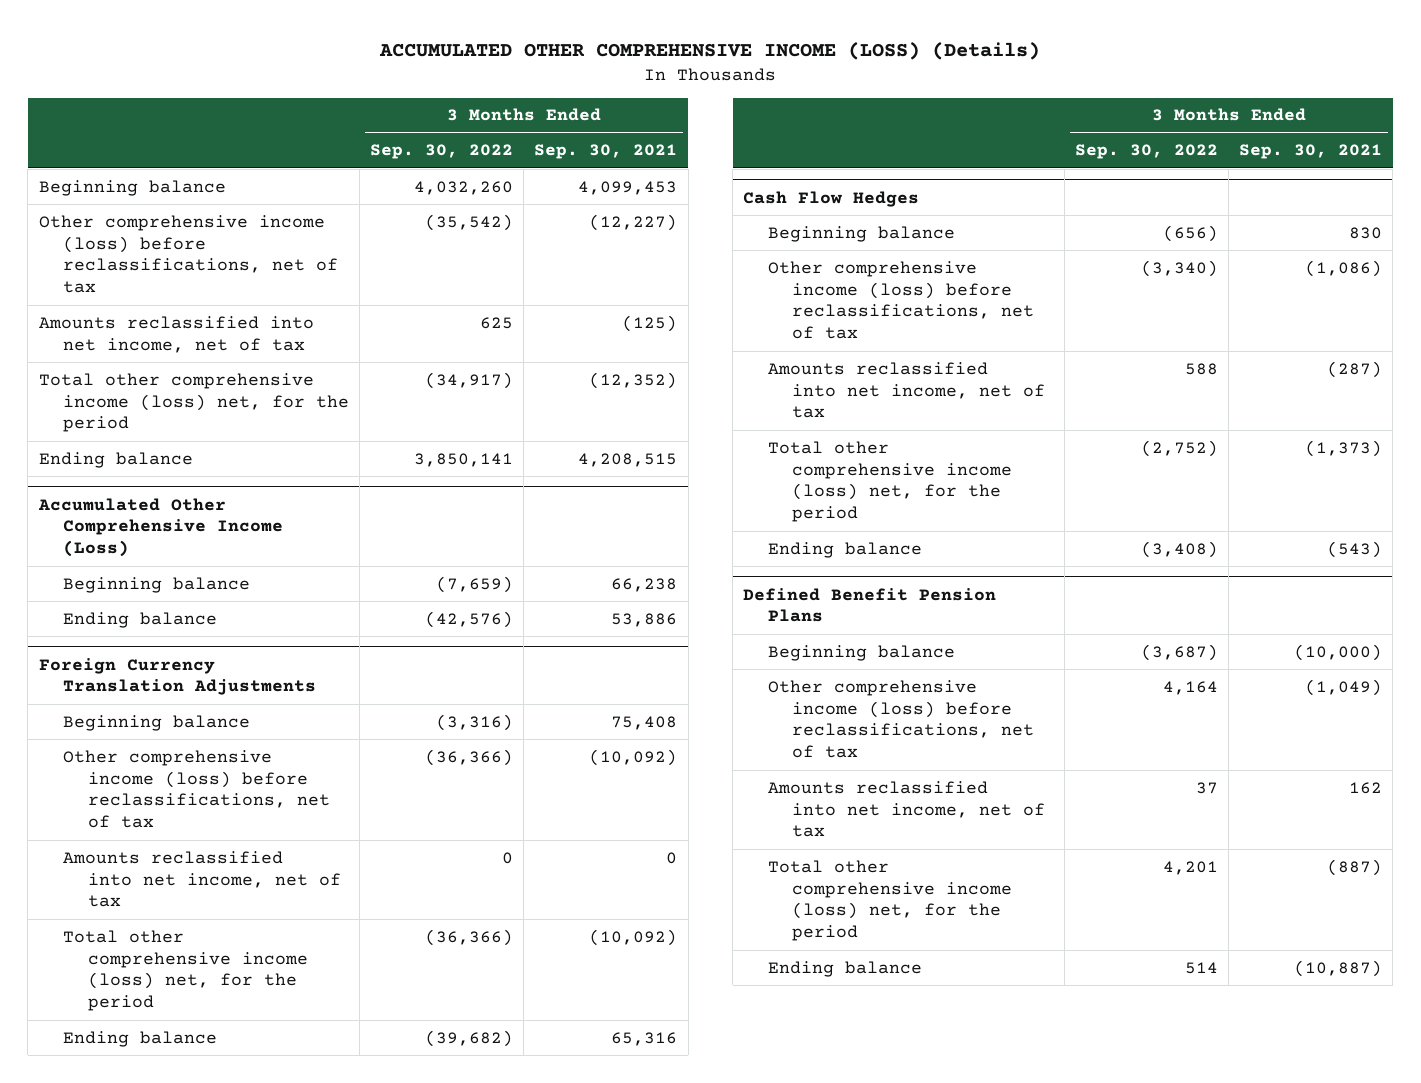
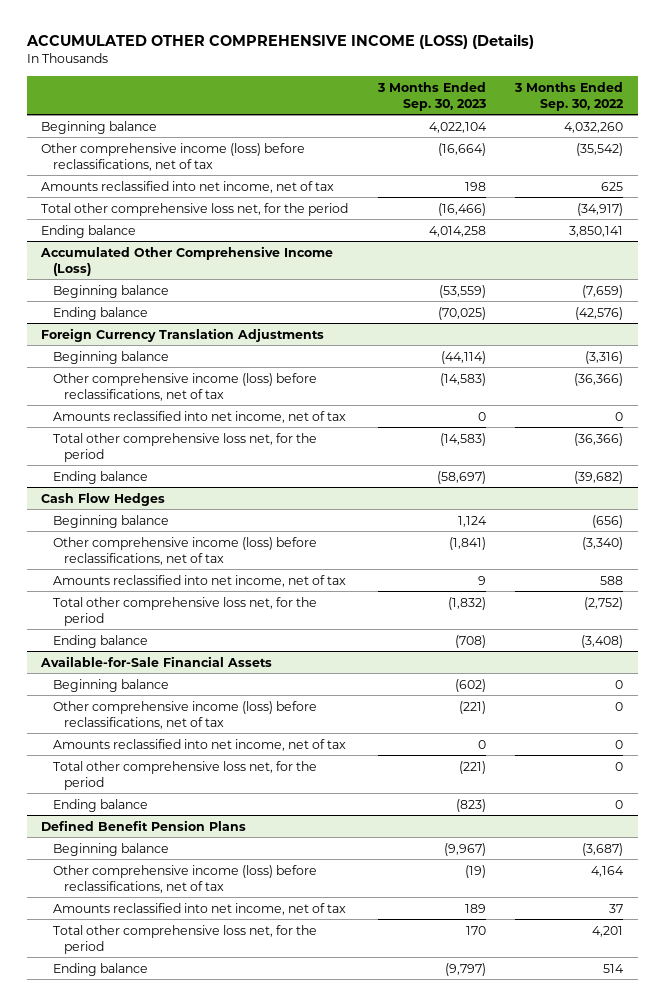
- | 3 Months Ended Sep. 30, 2022 | 3 Months Ended Sep. 30, 2021
+ | 3 Months Ended Sep. 30, 2023 | 3 Months Ended Sep. 30, 2022
- Total other comprehensive income (loss) net, for the period | (34,917) | (12,352)
+ Total other comprehensive loss net, for the period | (16,466) | (34,917)
@ Foreign Currency Translation Adjustments
- Total other comprehensive income (loss) net, for the period | (36,366) | (10,092)
+ Total other comprehensive loss net, for the period | (14,583) | (36,366)
@ Cash Flow Hedges
- Total other comprehensive income (loss) net, for the period | (2,752) | (1,373)
+ Total other comprehensive loss net, for the period | (1,832) | (2,752)
+ Available-for-Sale Financial Assets
+ Beginning balance | (602) | 0
+ Other comprehensive income (loss) before reclassifications, net of tax | (221) | 0
+ Amounts reclassified into net income, net of tax | 0 | 0
+ Total other comprehensive loss net, for the period | (221) | 0
+ Ending balance | (823) | 0
@ Defined Benefit Pension Plans
- Total other comprehensive income (loss) net, for the period | 4,201 | (887)
+ Total other comprehensive loss net, for the period | 170 | 4,201

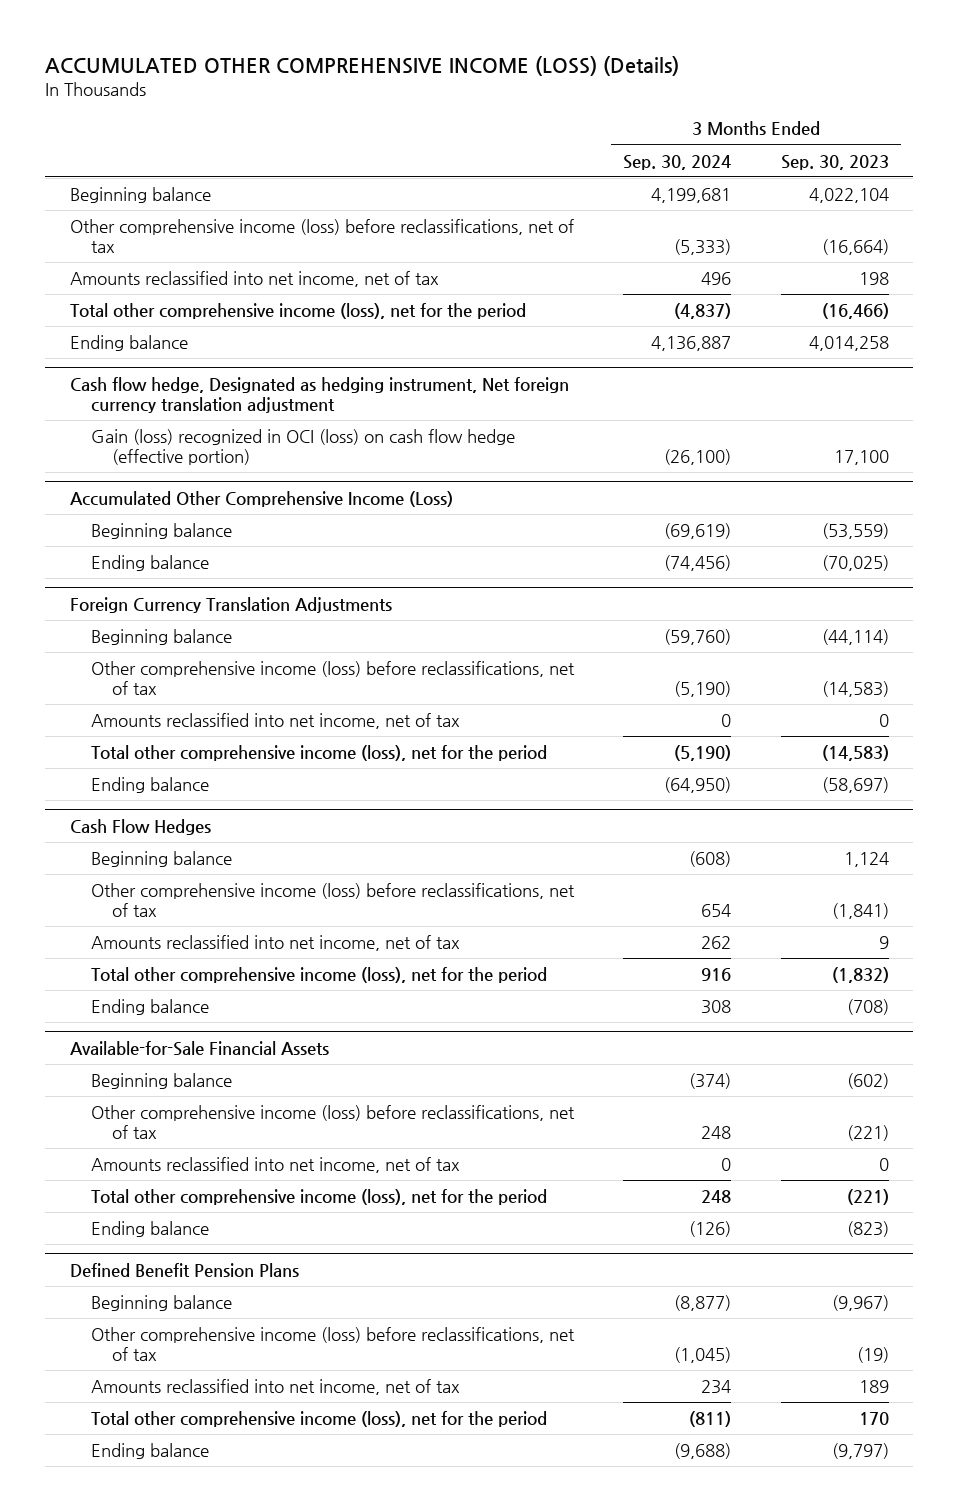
- | 3 Months Ended Sep. 30, 2023 | 3 Months Ended Sep. 30, 2022
+ | 3 Months Ended Sep. 30, 2024 | 3 Months Ended Sep. 30, 2023
- Total other comprehensive loss net, for the period | (16,466) | (34,917)
+ Total other comprehensive income (loss), net for the period | (4,837) | (16,466)
+ Cash flow hedge, Designated as hedging instrument, Net foreign currency translation adjustment
+ Gain (loss) recognized in OCI (loss) on cash flow hedge (effective portion) | (26,100) | 17,100
@ Foreign Currency Translation Adjustments
- Total other comprehensive loss net, for the period | (14,583) | (36,366)
+ Total other comprehensive income (loss), net for the period | (5,190) | (14,583)
@ Cash Flow Hedges
- Total other comprehensive loss net, for the period | (1,832) | (2,752)
+ Total other comprehensive income (loss), net for the period | 916 | (1,832)
@ Available-for-Sale Financial Assets
- Total other comprehensive loss net, for the period | (221) | 0
+ Total other comprehensive income (loss), net for the period | 248 | (221)
@ Defined Benefit Pension Plans
- Total other comprehensive loss net, for the period | 170 | 4,201
+ Total other comprehensive income (loss), net for the period | (811) | 170

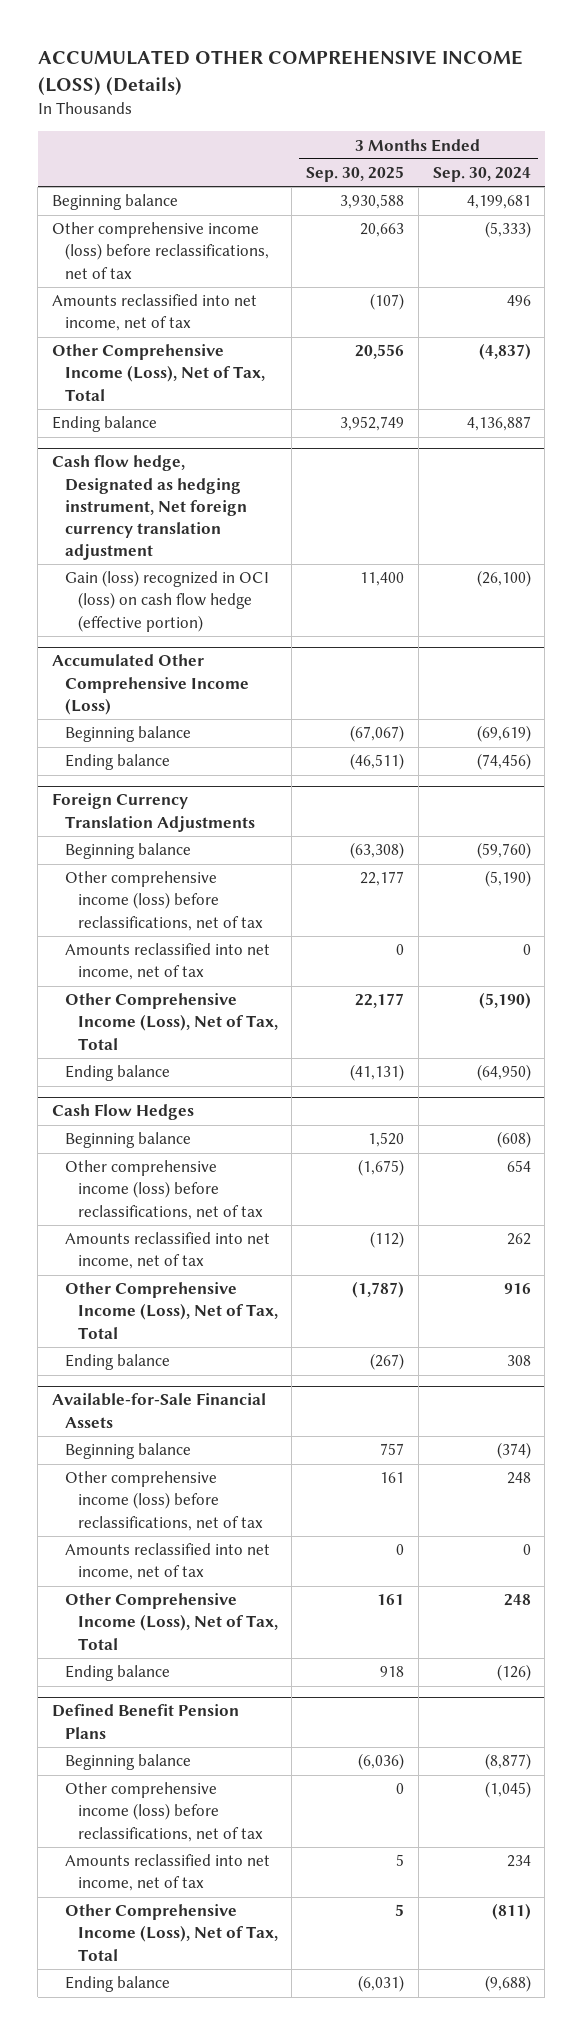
- | 3 Months Ended Sep. 30, 2024 | 3 Months Ended Sep. 30, 2023
+ | 3 Months Ended Sep. 30, 2025 | 3 Months Ended Sep. 30, 2024
- Total other comprehensive income (loss), net for the period | (4,837) | (16,466)
+ Other Comprehensive Income (Loss), Net of Tax, Total | 20,556 | (4,837)
@ Foreign Currency Translation Adjustments
- Total other comprehensive income (loss), net for the period | (5,190) | (14,583)
+ Other Comprehensive Income (Loss), Net of Tax, Total | 22,177 | (5,190)
@ Cash Flow Hedges
- Total other comprehensive income (loss), net for the period | 916 | (1,832)
+ Other Comprehensive Income (Loss), Net of Tax, Total | (1,787) | 916
@ Available-for-Sale Financial Assets
- Total other comprehensive income (loss), net for the period | 248 | (221)
+ Other Comprehensive Income (Loss), Net of Tax, Total | 161 | 248
@ Defined Benefit Pension Plans
- Total other comprehensive income (loss), net for the period | (811) | 170
+ Other Comprehensive Income (Loss), Net of Tax, Total | 5 | (811)

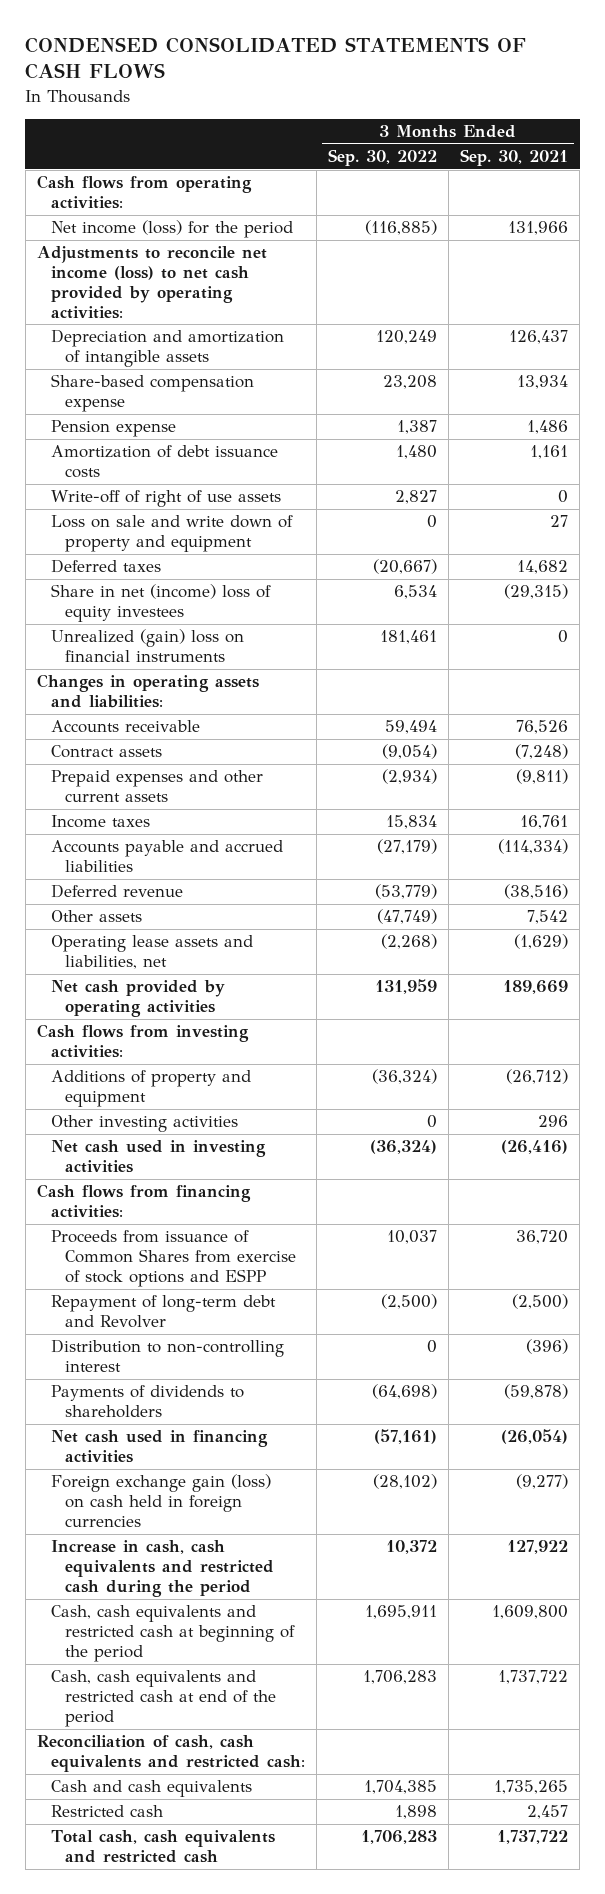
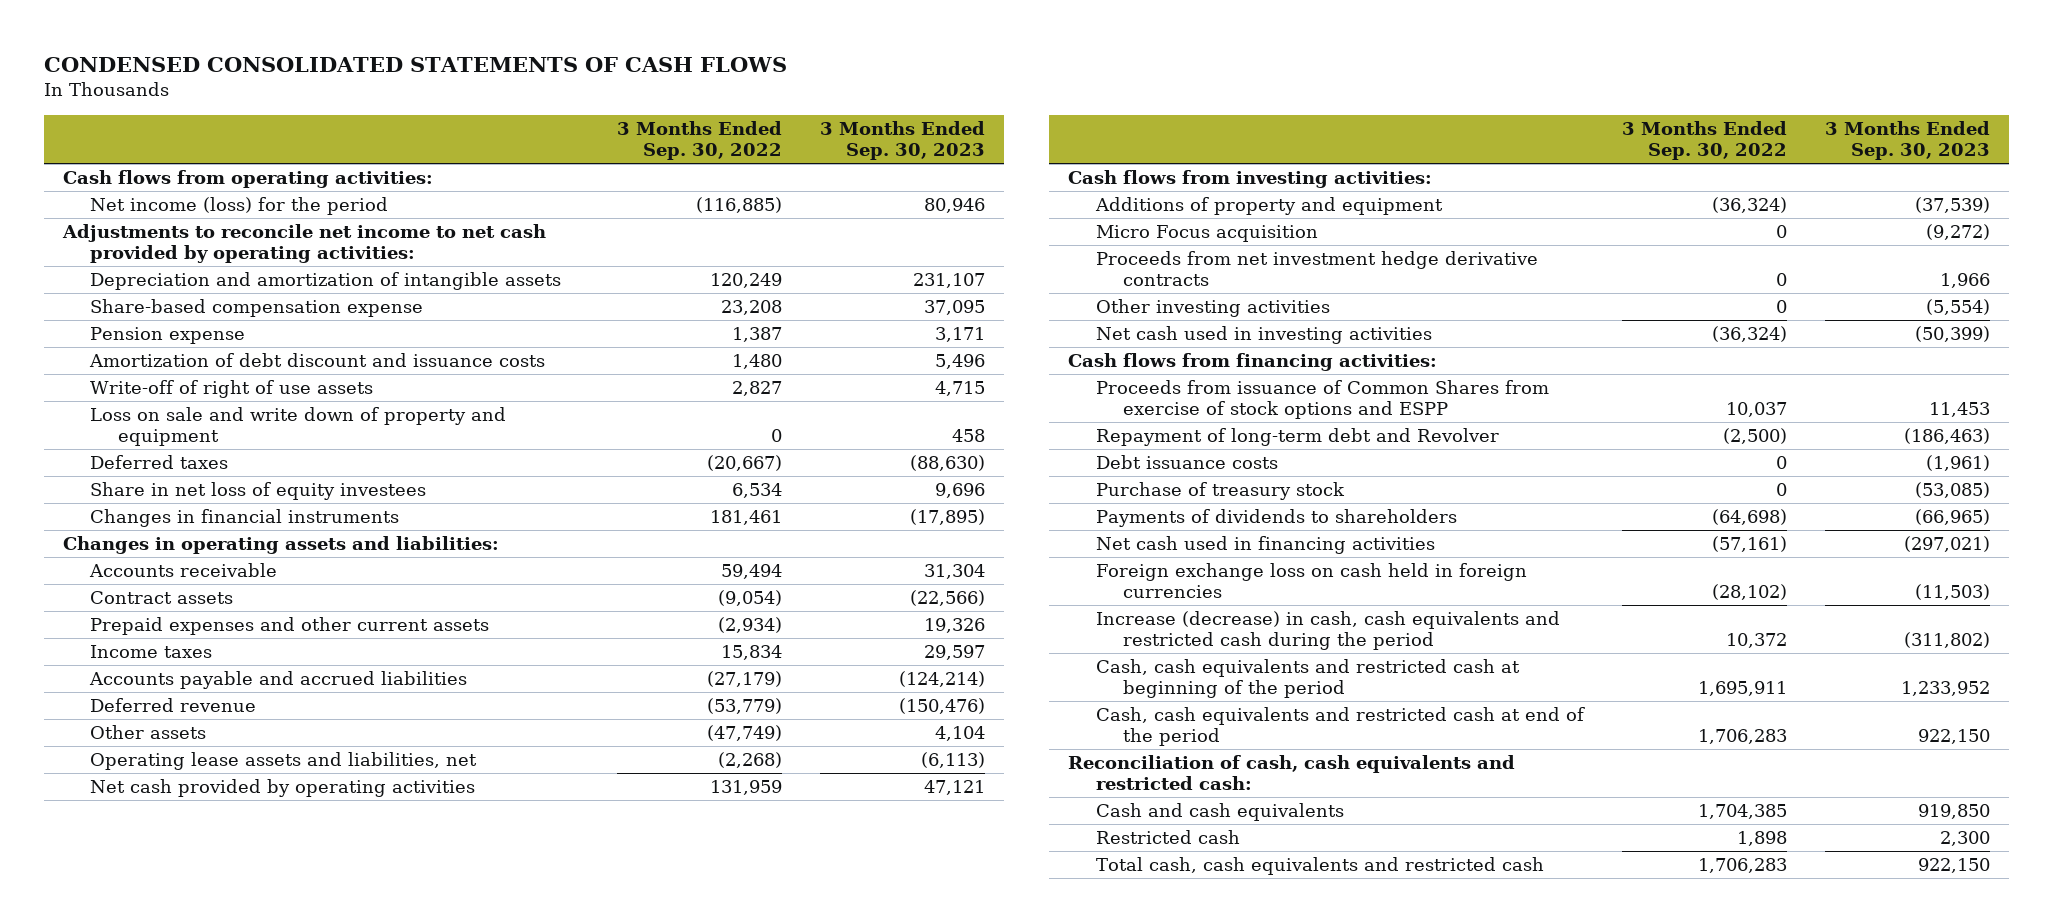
- | 3 Months Ended Sep. 30, 2022 | 3 Months Ended Sep. 30, 2021
+ | 3 Months Ended Sep. 30, 2022 | 3 Months Ended Sep. 30, 2023
- Adjustments to reconcile net income (loss) to net cash provided by operating activities:
+ Adjustments to reconcile net income to net cash provided by operating activities:
- Amortization of debt issuance costs | 1,480 | 1,161
+ Amortization of debt discount and issuance costs | 1,480 | 5,496
- Share in net (income) loss of equity investees | 6,534 | (29,315)
- Unrealized (gain) loss on financial instruments | 181,461 | 0
+ Share in net loss of equity investees | 6,534 | 9,696
+ Changes in financial instruments | 181,461 | (17,895)
+ Micro Focus acquisition | 0 | (9,272)
+ Proceeds from net investment hedge derivative contracts | 0 | 1,966
- Distribution to non-controlling interest | 0 | (396)
+ Debt issuance costs | 0 | (1,961)
+ Purchase of treasury stock | 0 | (53,085)
- Foreign exchange gain (loss) on cash held in foreign currencies | (28,102) | (9,277)
- Increase in cash, cash equivalents and restricted cash during the period | 10,372 | 127,922
+ Foreign exchange loss on cash held in foreign currencies | (28,102) | (11,503)
+ Increase (decrease) in cash, cash equivalents and restricted cash during the period | 10,372 | (311,802)

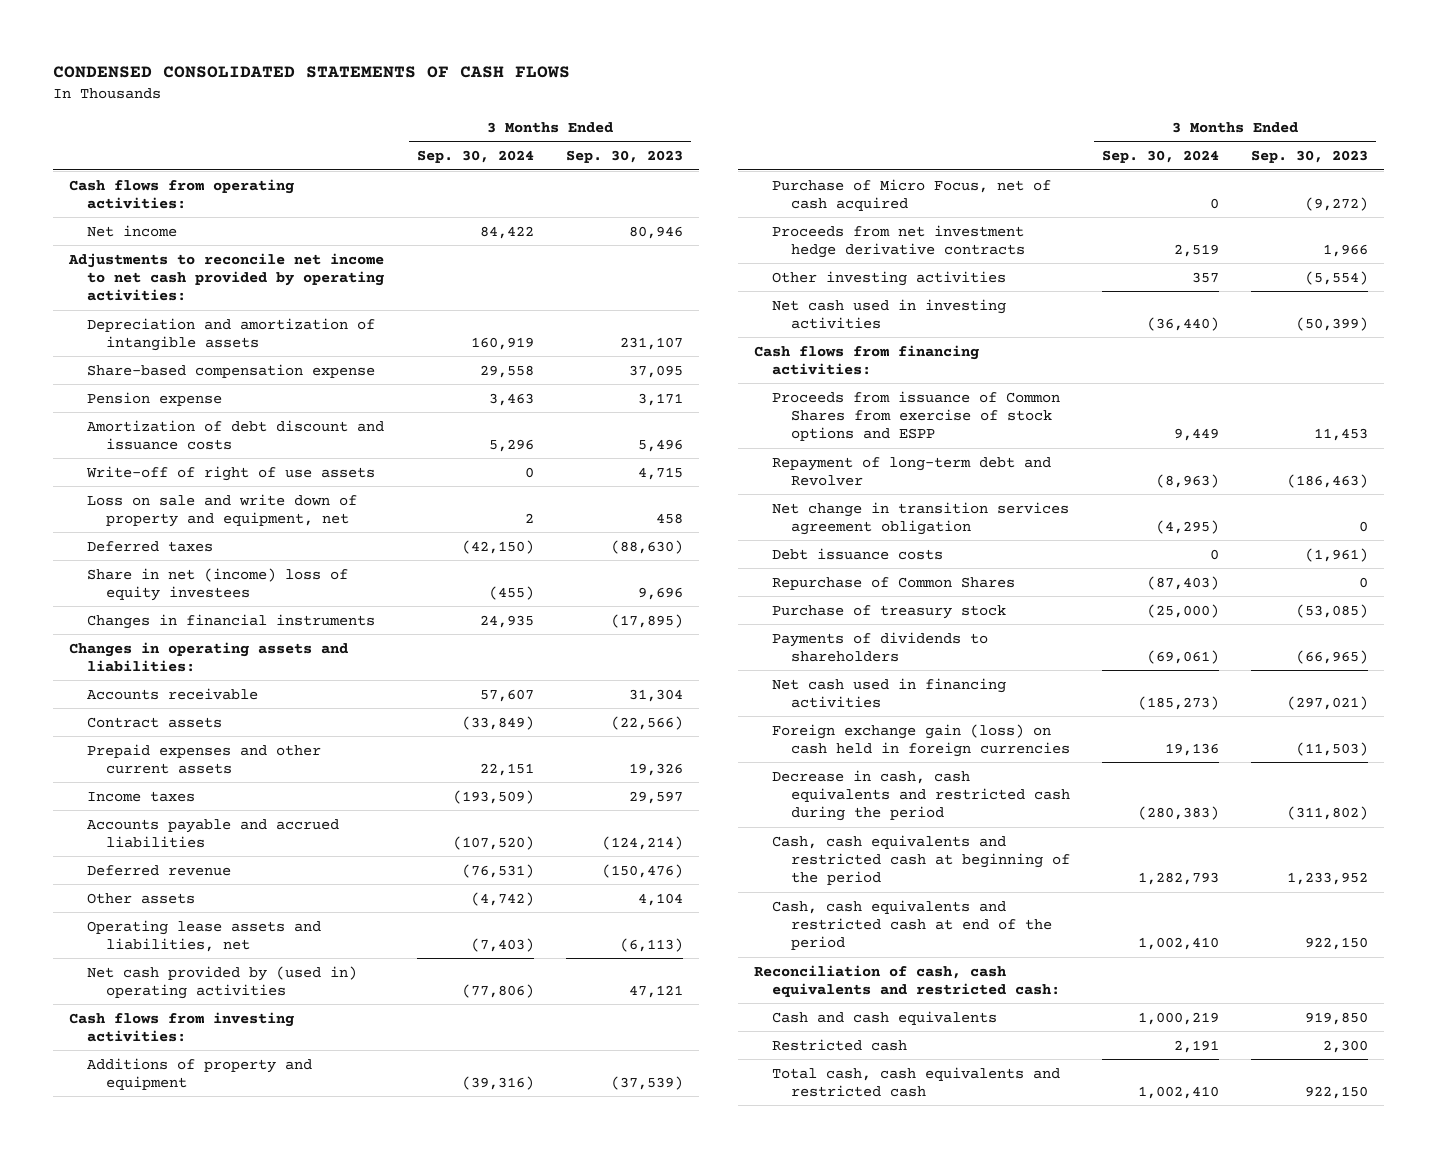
- | 3 Months Ended Sep. 30, 2022 | 3 Months Ended Sep. 30, 2023
+ | 3 Months Ended Sep. 30, 2024 | 3 Months Ended Sep. 30, 2023
- Net income (loss) for the period | (116,885) | 80,946
+ Net income | 84,422 | 80,946
- Loss on sale and write down of property and equipment | 0 | 458
+ Loss on sale and write down of property and equipment, net | 2 | 458
- Share in net loss of equity investees | 6,534 | 9,696
+ Share in net (income) loss of equity investees | (455) | 9,696
- Net cash provided by operating activities | 131,959 | 47,121
+ Net cash provided by (used in) operating activities | (77,806) | 47,121
- Micro Focus acquisition | 0 | (9,272)
+ Purchase of Micro Focus, net of cash acquired | 0 | (9,272)
+ Net change in transition services agreement obligation | (4,295) | 0
+ Repurchase of Common Shares | (87,403) | 0
- Foreign exchange loss on cash held in foreign currencies | (28,102) | (11,503)
- Increase (decrease) in cash, cash equivalents and restricted cash during the period | 10,372 | (311,802)
+ Foreign exchange gain (loss) on cash held in foreign currencies | 19,136 | (11,503)
+ Decrease in cash, cash equivalents and restricted cash during the period | (280,383) | (311,802)

